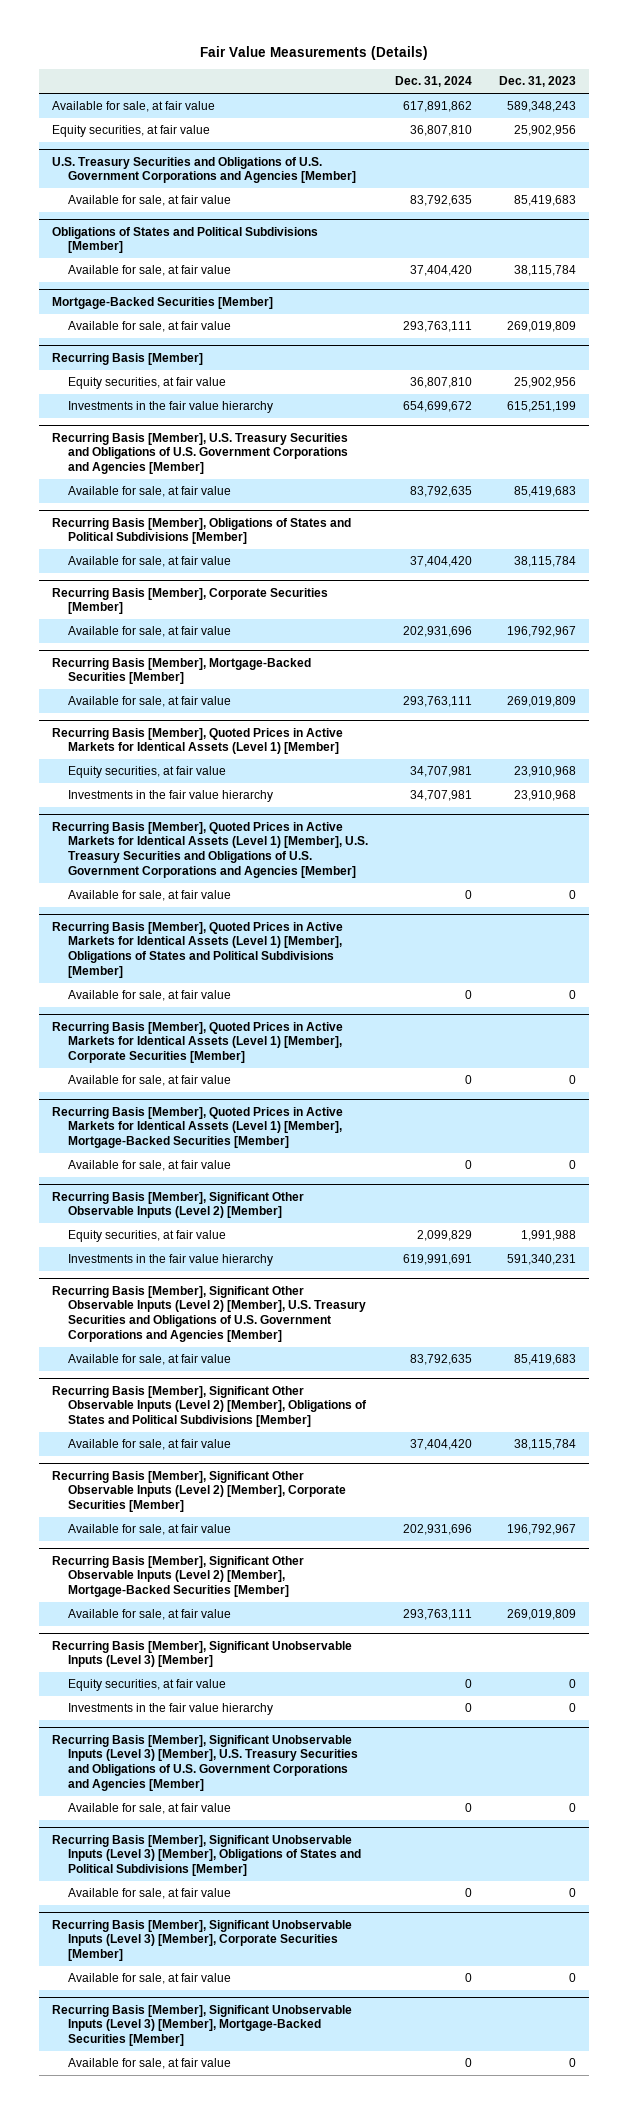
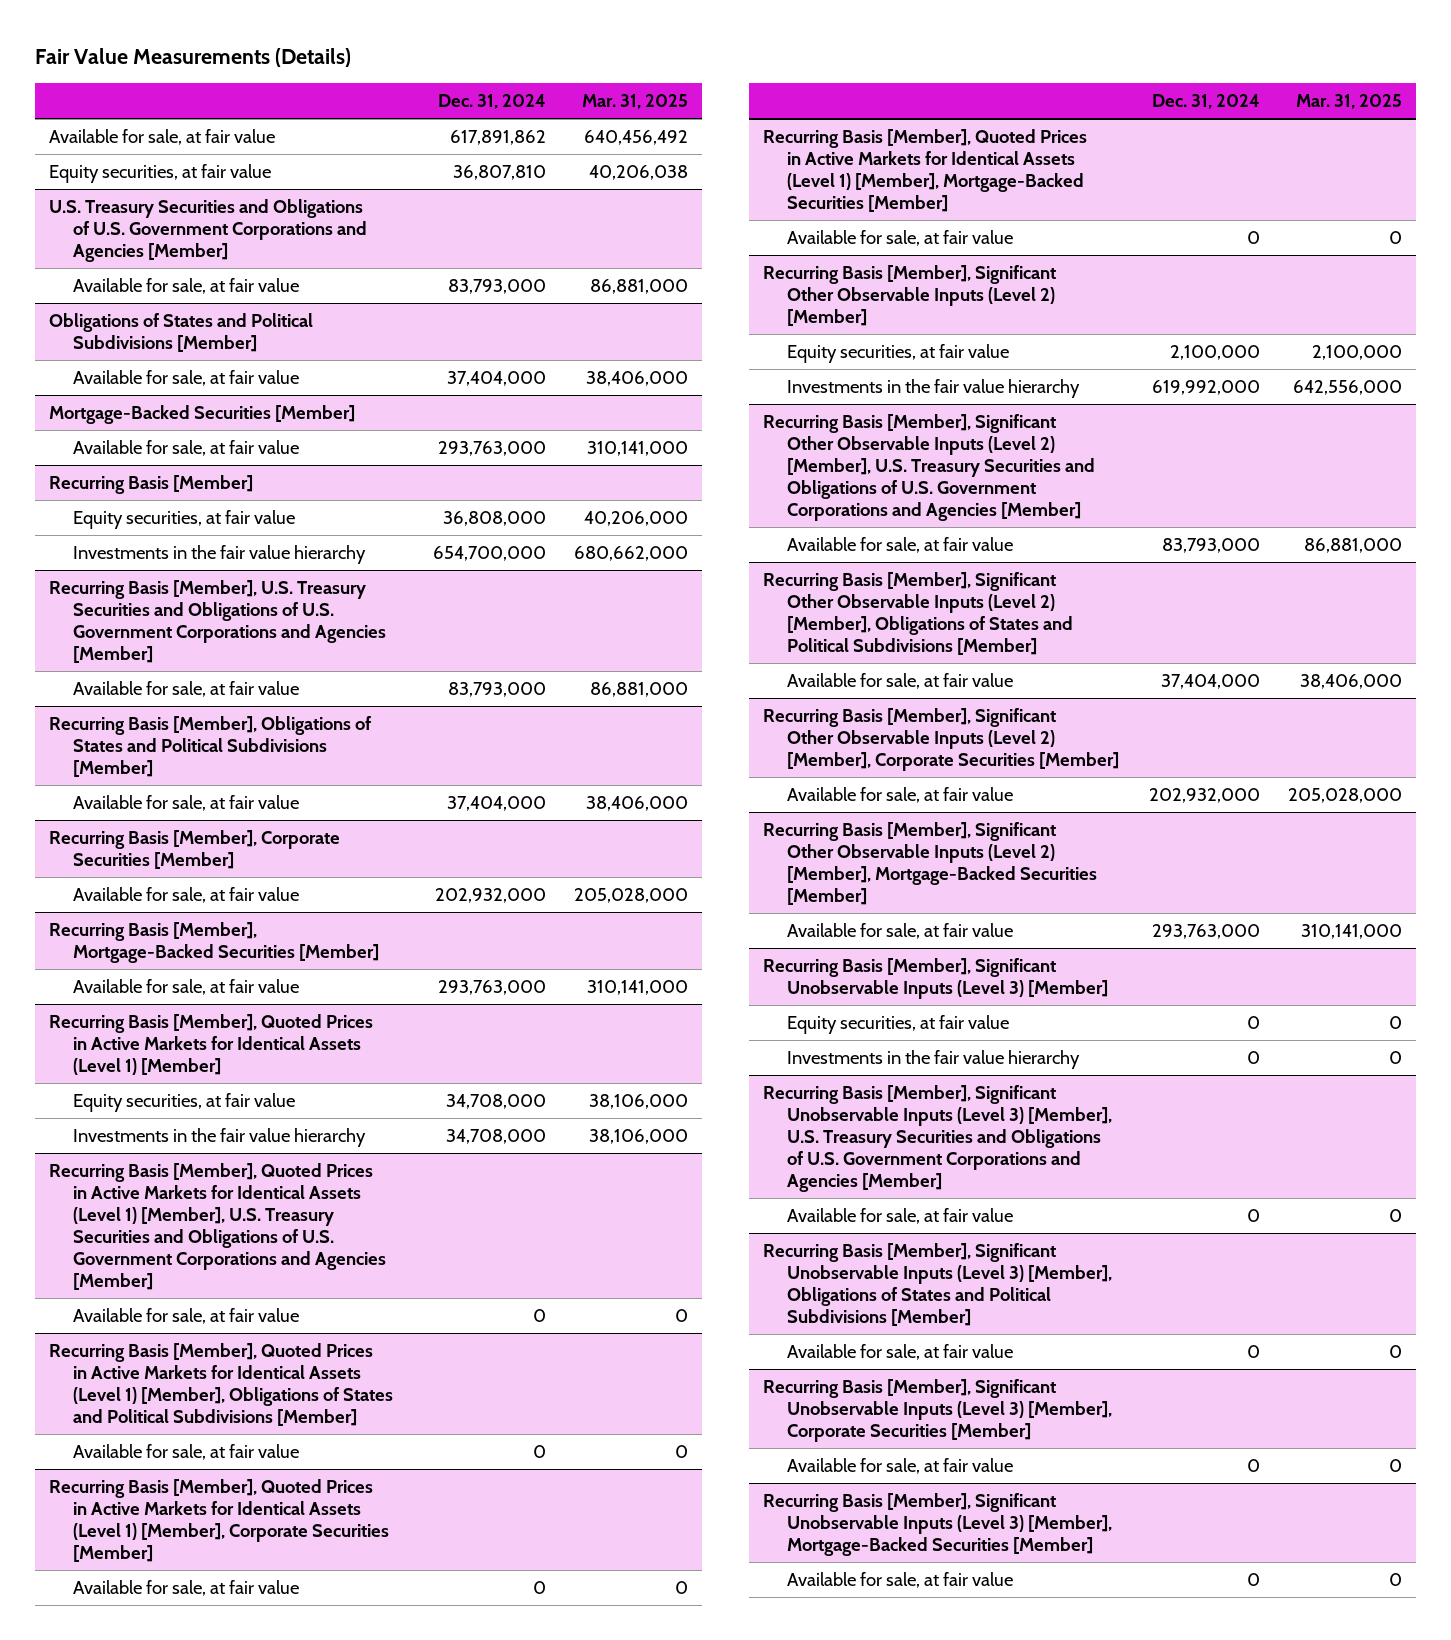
- | Dec. 31, 2024 | Dec. 31, 2023
+ | Dec. 31, 2024 | Mar. 31, 2025
@ U.S. Treasury Securities and Obligations of U.S. Government Corporations and Agencies [Member]
- Available for sale, at fair value | 83,792,635 | 85,419,683
+ Available for sale, at fair value | 83,793,000 | 86,881,000
@ Obligations of States and Political Subdivisions [Member]
- Available for sale, at fair value | 37,404,420 | 38,115,784
+ Available for sale, at fair value | 37,404,000 | 38,406,000
@ Mortgage-Backed Securities [Member]
- Available for sale, at fair value | 293,763,111 | 269,019,809
+ Available for sale, at fair value | 293,763,000 | 310,141,000
@ Recurring Basis [Member]
- Equity securities, at fair value | 36,807,810 | 25,902,956
- Investments in the fair value hierarchy | 654,699,672 | 615,251,199
+ Equity securities, at fair value | 36,808,000 | 40,206,000
+ Investments in the fair value hierarchy | 654,700,000 | 680,662,000
@ Recurring Basis [Member], U.S. Treasury Securities and Obligations of U.S. Government Corporations and Agencies [Member]
- Available for sale, at fair value | 83,792,635 | 85,419,683
+ Available for sale, at fair value | 83,793,000 | 86,881,000
@ Recurring Basis [Member], Obligations of States and Political Subdivisions [Member]
- Available for sale, at fair value | 37,404,420 | 38,115,784
+ Available for sale, at fair value | 37,404,000 | 38,406,000
@ Recurring Basis [Member], Corporate Securities [Member]
- Available for sale, at fair value | 202,931,696 | 196,792,967
+ Available for sale, at fair value | 202,932,000 | 205,028,000
@ Recurring Basis [Member], Mortgage-Backed Securities [Member]
- Available for sale, at fair value | 293,763,111 | 269,019,809
+ Available for sale, at fair value | 293,763,000 | 310,141,000
@ Recurring Basis [Member], Quoted Prices in Active Markets for Identical Assets (Level 1) [Member]
- Equity securities, at fair value | 34,707,981 | 23,910,968
- Investments in the fair value hierarchy | 34,707,981 | 23,910,968
+ Equity securities, at fair value | 34,708,000 | 38,106,000
+ Investments in the fair value hierarchy | 34,708,000 | 38,106,000
@ Recurring Basis [Member], Significant Other Observable Inputs (Level 2) [Member]
- Equity securities, at fair value | 2,099,829 | 1,991,988
- Investments in the fair value hierarchy | 619,991,691 | 591,340,231
+ Equity securities, at fair value | 2,100,000 | 2,100,000
+ Investments in the fair value hierarchy | 619,992,000 | 642,556,000
@ Recurring Basis [Member], Significant Other Observable Inputs (Level 2) [Member], U.S. Treasury Securities and Obligations of U.S. Government Corporations and Agencies [Member]
- Available for sale, at fair value | 83,792,635 | 85,419,683
+ Available for sale, at fair value | 83,793,000 | 86,881,000
@ Recurring Basis [Member], Significant Other Observable Inputs (Level 2) [Member], Obligations of States and Political Subdivisions [Member]
- Available for sale, at fair value | 37,404,420 | 38,115,784
+ Available for sale, at fair value | 37,404,000 | 38,406,000
@ Recurring Basis [Member], Significant Other Observable Inputs (Level 2) [Member], Corporate Securities [Member]
- Available for sale, at fair value | 202,931,696 | 196,792,967
+ Available for sale, at fair value | 202,932,000 | 205,028,000
@ Recurring Basis [Member], Significant Other Observable Inputs (Level 2) [Member], Mortgage-Backed Securities [Member]
- Available for sale, at fair value | 293,763,111 | 269,019,809
+ Available for sale, at fair value | 293,763,000 | 310,141,000

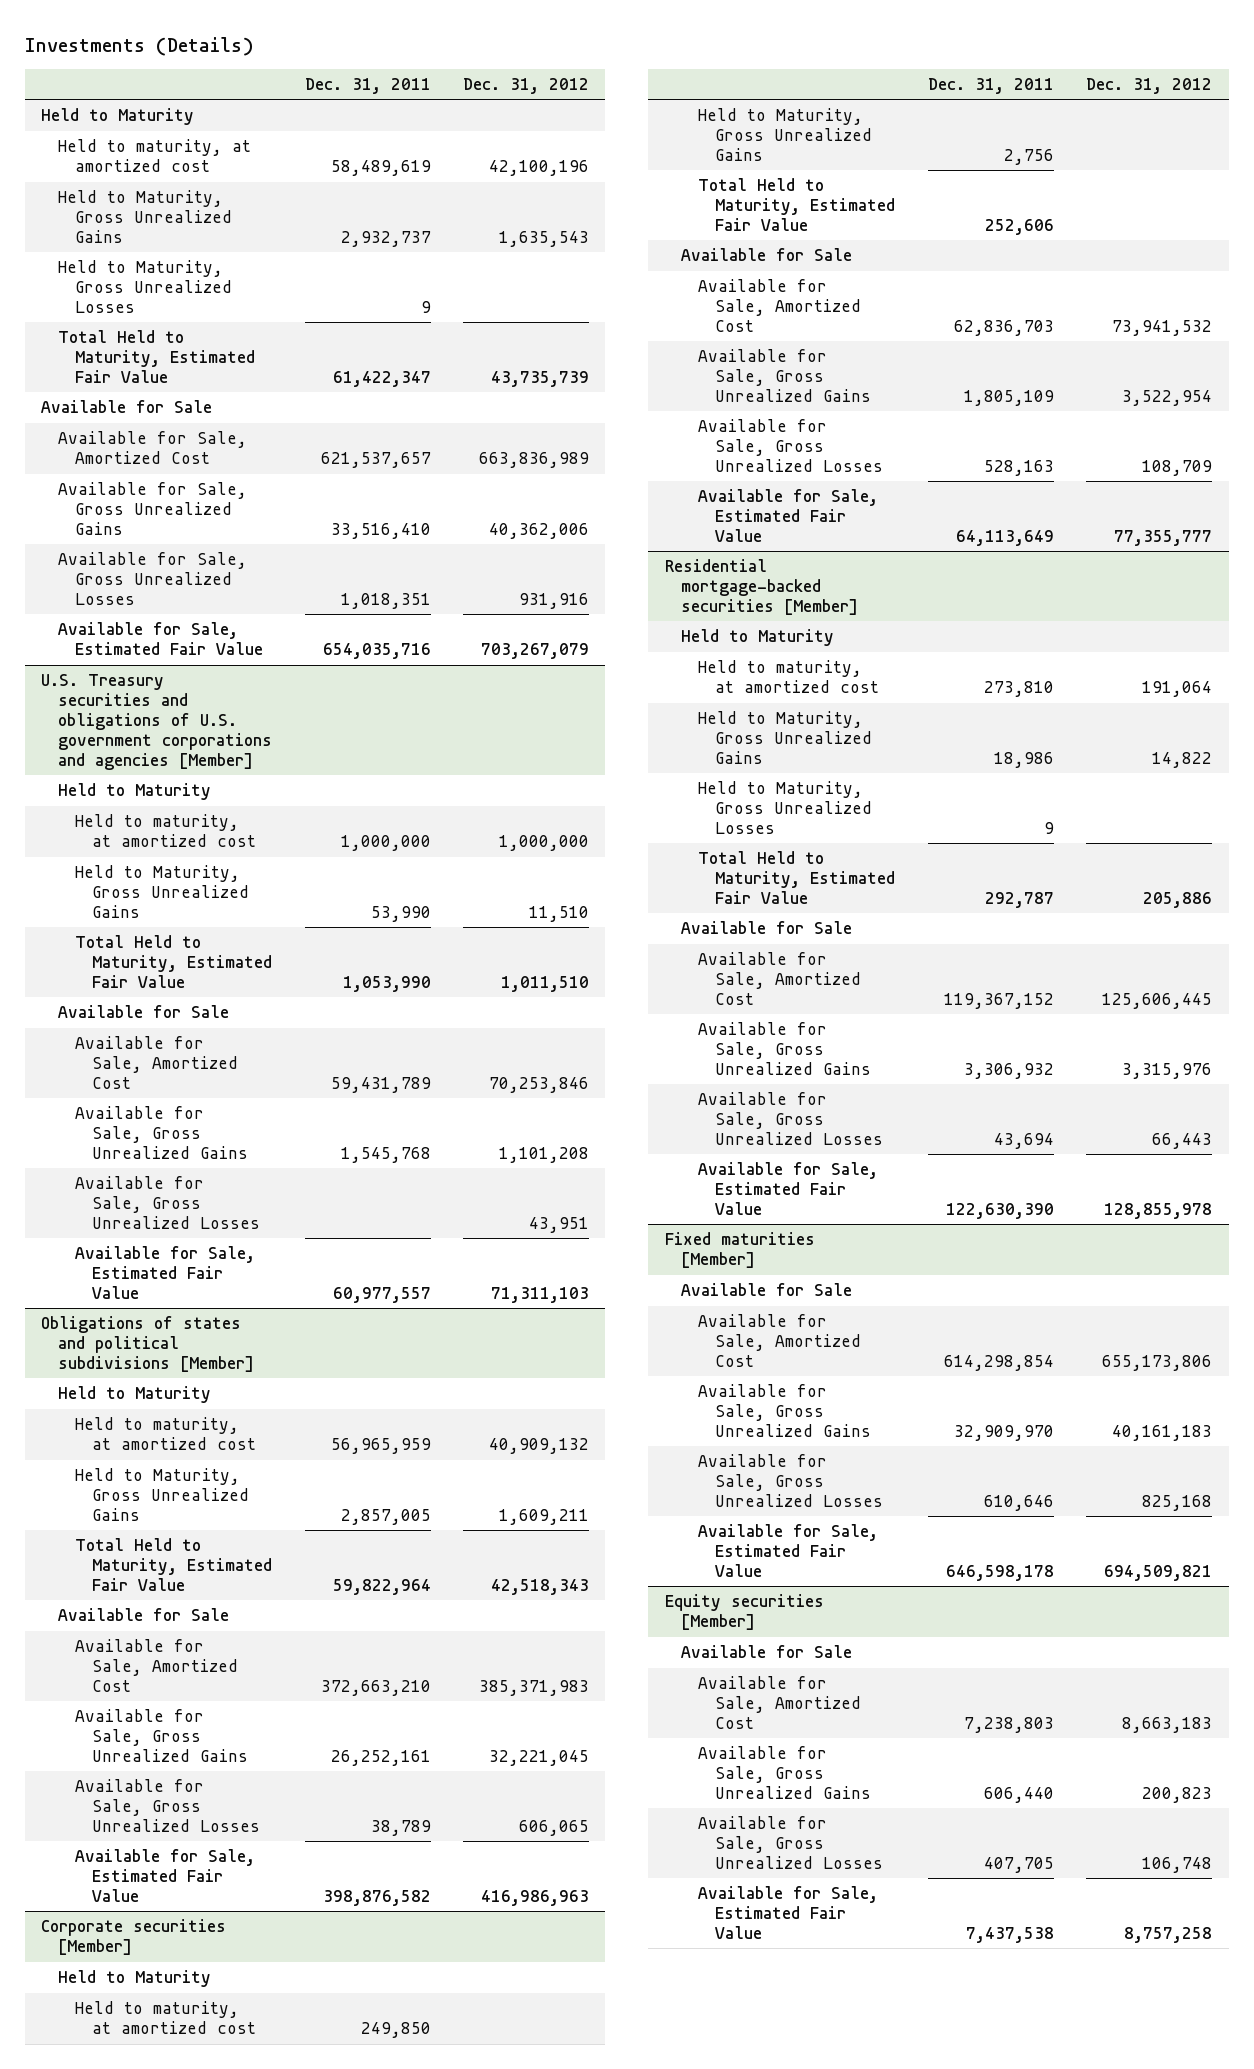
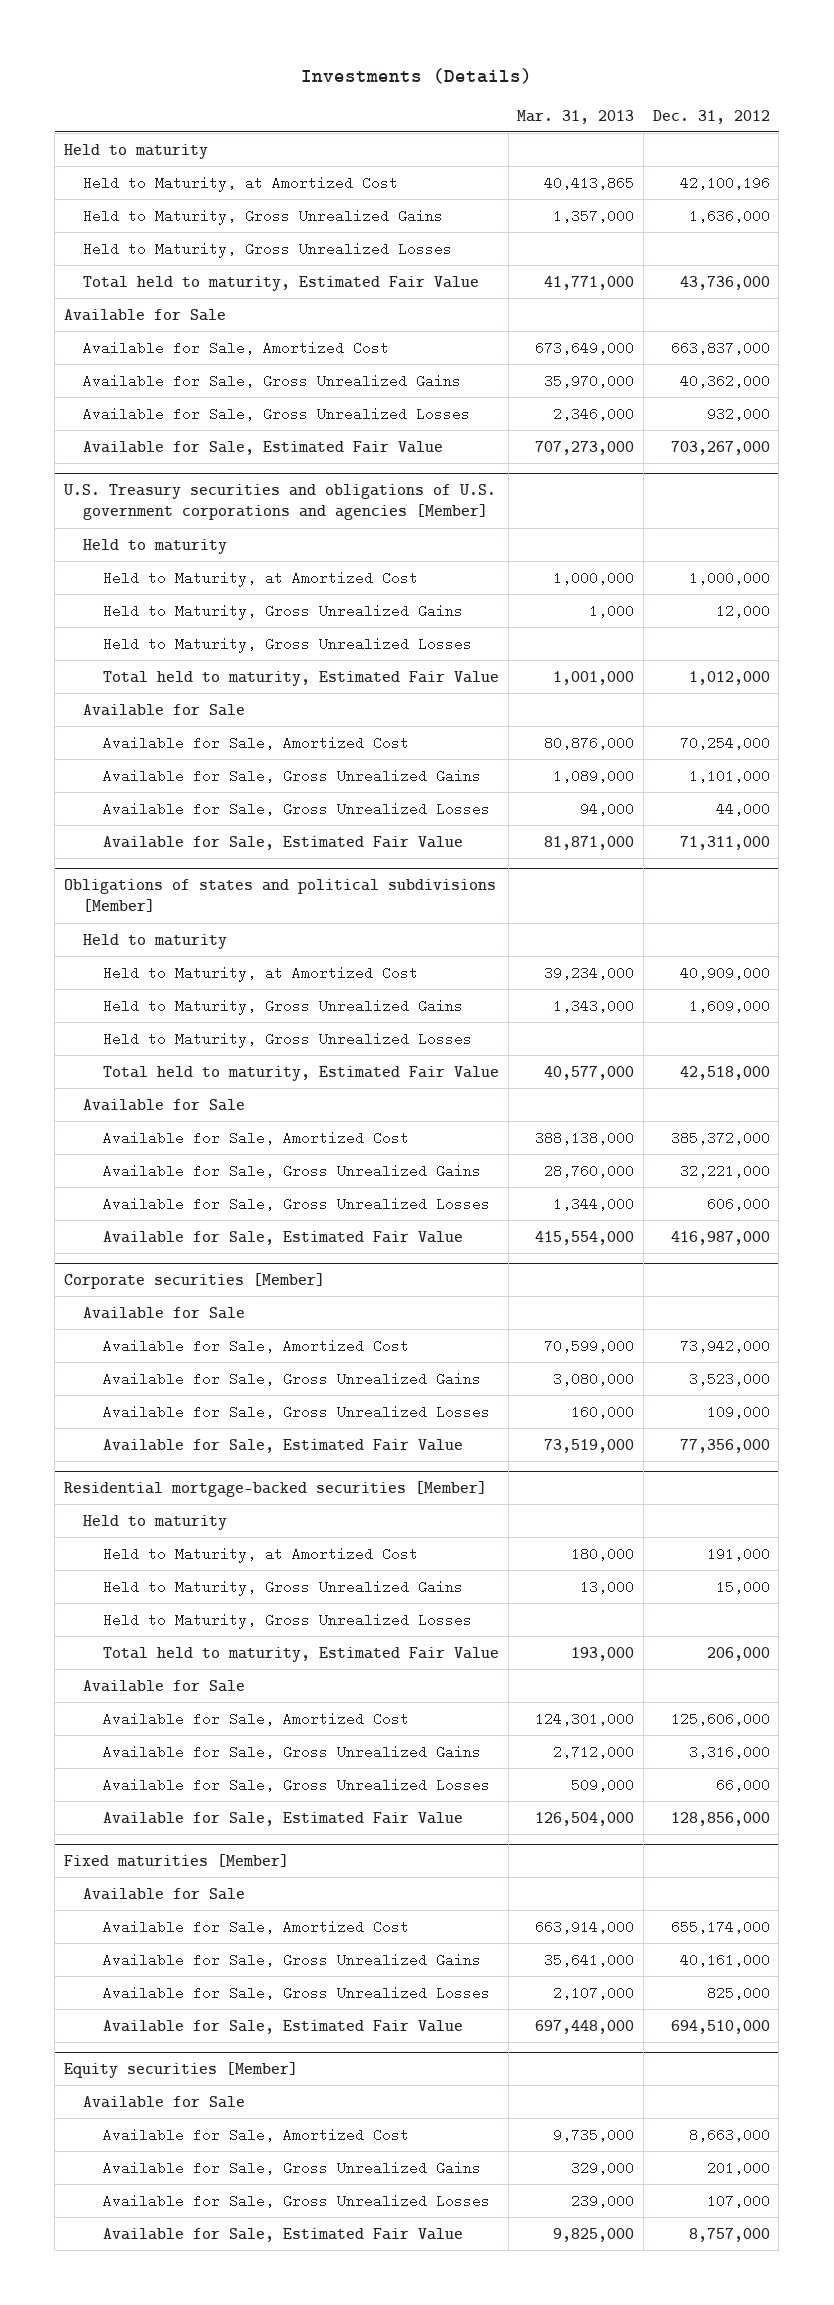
- | Dec. 31, 2011 | Dec. 31, 2012
+ | Mar. 31, 2013 | Dec. 31, 2012
- Held to Maturity
- Held to maturity, at amortized cost | 58,489,619 | 42,100,196
- Held to Maturity, Gross Unrealized Gains | 2,932,737 | 1,635,543
+ Held to maturity
+ Held to Maturity, at Amortized Cost | 40,413,865 | 42,100,196
+ Held to Maturity, Gross Unrealized Gains | 1,357,000 | 1,636,000
- Total Held to Maturity, Estimated Fair Value | 61,422,347 | 43,735,739
+ Total held to maturity, Estimated Fair Value | 41,771,000 | 43,736,000
- Available for Sale, Amortized Cost | 621,537,657 | 663,836,989
- Available for Sale, Gross Unrealized Gains | 33,516,410 | 40,362,006
- Available for Sale, Gross Unrealized Losses | 1,018,351 | 931,916
- Available for Sale, Estimated Fair Value | 654,035,716 | 703,267,079
+ Available for Sale, Amortized Cost | 673,649,000 | 663,837,000
+ Available for Sale, Gross Unrealized Gains | 35,970,000 | 40,362,000
+ Available for Sale, Gross Unrealized Losses | 2,346,000 | 932,000
+ Available for Sale, Estimated Fair Value | 707,273,000 | 703,267,000
@ U.S. Treasury securities and obligations of U.S. government corporations and agencies [Member]
- Held to Maturity
- Held to maturity, at amortized cost | 1,000,000 | 1,000,000
- Held to Maturity, Gross Unrealized Gains | 53,990 | 11,510
- Total Held to Maturity, Estimated Fair Value | 1,053,990 | 1,011,510
+ Held to maturity
+ Held to Maturity, at Amortized Cost | 1,000,000 | 1,000,000
+ Held to Maturity, Gross Unrealized Gains | 1,000 | 12,000
+ Held to Maturity, Gross Unrealized Losses
+ Total held to maturity, Estimated Fair Value | 1,001,000 | 1,012,000
- Available for Sale, Amortized Cost | 59,431,789 | 70,253,846
- Available for Sale, Gross Unrealized Gains | 1,545,768 | 1,101,208
- Available for Sale, Gross Unrealized Losses | | 43,951
- Available for Sale, Estimated Fair Value | 60,977,557 | 71,311,103
+ Available for Sale, Amortized Cost | 80,876,000 | 70,254,000
+ Available for Sale, Gross Unrealized Gains | 1,089,000 | 1,101,000
+ Available for Sale, Gross Unrealized Losses | 94,000 | 44,000
+ Available for Sale, Estimated Fair Value | 81,871,000 | 71,311,000
@ Obligations of states and political subdivisions [Member]
- Held to Maturity
- Held to maturity, at amortized cost | 56,965,959 | 40,909,132
- Held to Maturity, Gross Unrealized Gains | 2,857,005 | 1,609,211
- Total Held to Maturity, Estimated Fair Value | 59,822,964 | 42,518,343
+ Held to maturity
+ Held to Maturity, at Amortized Cost | 39,234,000 | 40,909,000
+ Held to Maturity, Gross Unrealized Gains | 1,343,000 | 1,609,000
+ Held to Maturity, Gross Unrealized Losses
+ Total held to maturity, Estimated Fair Value | 40,577,000 | 42,518,000
- Available for Sale, Amortized Cost | 372,663,210 | 385,371,983
- Available for Sale, Gross Unrealized Gains | 26,252,161 | 32,221,045
- Available for Sale, Gross Unrealized Losses | 38,789 | 606,065
- Available for Sale, Estimated Fair Value | 398,876,582 | 416,986,963
+ Available for Sale, Amortized Cost | 388,138,000 | 385,372,000
+ Available for Sale, Gross Unrealized Gains | 28,760,000 | 32,221,000
+ Available for Sale, Gross Unrealized Losses | 1,344,000 | 606,000
+ Available for Sale, Estimated Fair Value | 415,554,000 | 416,987,000
@ Corporate securities [Member]
- Held to Maturity
- Held to maturity, at amortized cost | 249,850 |
- Held to Maturity, Gross Unrealized Gains | 2,756 |
- Total Held to Maturity, Estimated Fair Value | 252,606 |
- Available for Sale, Amortized Cost | 62,836,703 | 73,941,532
- Available for Sale, Gross Unrealized Gains | 1,805,109 | 3,522,954
- Available for Sale, Gross Unrealized Losses | 528,163 | 108,709
- Available for Sale, Estimated Fair Value | 64,113,649 | 77,355,777
+ Available for Sale, Amortized Cost | 70,599,000 | 73,942,000
+ Available for Sale, Gross Unrealized Gains | 3,080,000 | 3,523,000
+ Available for Sale, Gross Unrealized Losses | 160,000 | 109,000
+ Available for Sale, Estimated Fair Value | 73,519,000 | 77,356,000
@ Residential mortgage-backed securities [Member]
- Held to Maturity
- Held to maturity, at amortized cost | 273,810 | 191,064
- Held to Maturity, Gross Unrealized Gains | 18,986 | 14,822
+ Held to maturity
+ Held to Maturity, at Amortized Cost | 180,000 | 191,000
+ Held to Maturity, Gross Unrealized Gains | 13,000 | 15,000
- Total Held to Maturity, Estimated Fair Value | 292,787 | 205,886
+ Total held to maturity, Estimated Fair Value | 193,000 | 206,000
- Available for Sale, Amortized Cost | 119,367,152 | 125,606,445
- Available for Sale, Gross Unrealized Gains | 3,306,932 | 3,315,976
- Available for Sale, Gross Unrealized Losses | 43,694 | 66,443
- Available for Sale, Estimated Fair Value | 122,630,390 | 128,855,978
+ Available for Sale, Amortized Cost | 124,301,000 | 125,606,000
+ Available for Sale, Gross Unrealized Gains | 2,712,000 | 3,316,000
+ Available for Sale, Gross Unrealized Losses | 509,000 | 66,000
+ Available for Sale, Estimated Fair Value | 126,504,000 | 128,856,000
@ Fixed maturities [Member]
- Available for Sale, Amortized Cost | 614,298,854 | 655,173,806
- Available for Sale, Gross Unrealized Gains | 32,909,970 | 40,161,183
- Available for Sale, Gross Unrealized Losses | 610,646 | 825,168
- Available for Sale, Estimated Fair Value | 646,598,178 | 694,509,821
+ Available for Sale, Amortized Cost | 663,914,000 | 655,174,000
+ Available for Sale, Gross Unrealized Gains | 35,641,000 | 40,161,000
+ Available for Sale, Gross Unrealized Losses | 2,107,000 | 825,000
+ Available for Sale, Estimated Fair Value | 697,448,000 | 694,510,000
@ Equity securities [Member]
- Available for Sale, Amortized Cost | 7,238,803 | 8,663,183
- Available for Sale, Gross Unrealized Gains | 606,440 | 200,823
- Available for Sale, Gross Unrealized Losses | 407,705 | 106,748
- Available for Sale, Estimated Fair Value | 7,437,538 | 8,757,258
+ Available for Sale, Amortized Cost | 9,735,000 | 8,663,000
+ Available for Sale, Gross Unrealized Gains | 329,000 | 201,000
+ Available for Sale, Gross Unrealized Losses | 239,000 | 107,000
+ Available for Sale, Estimated Fair Value | 9,825,000 | 8,757,000

